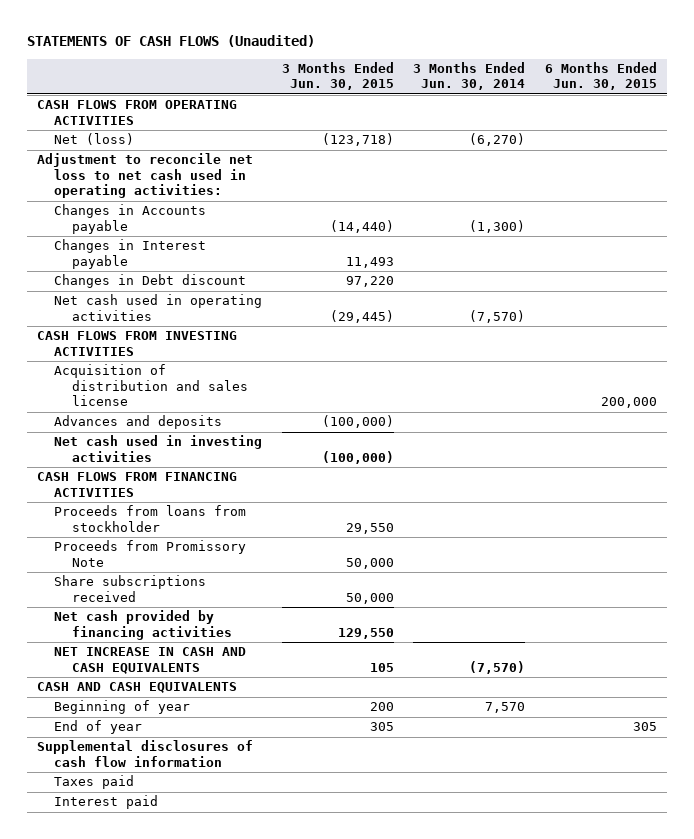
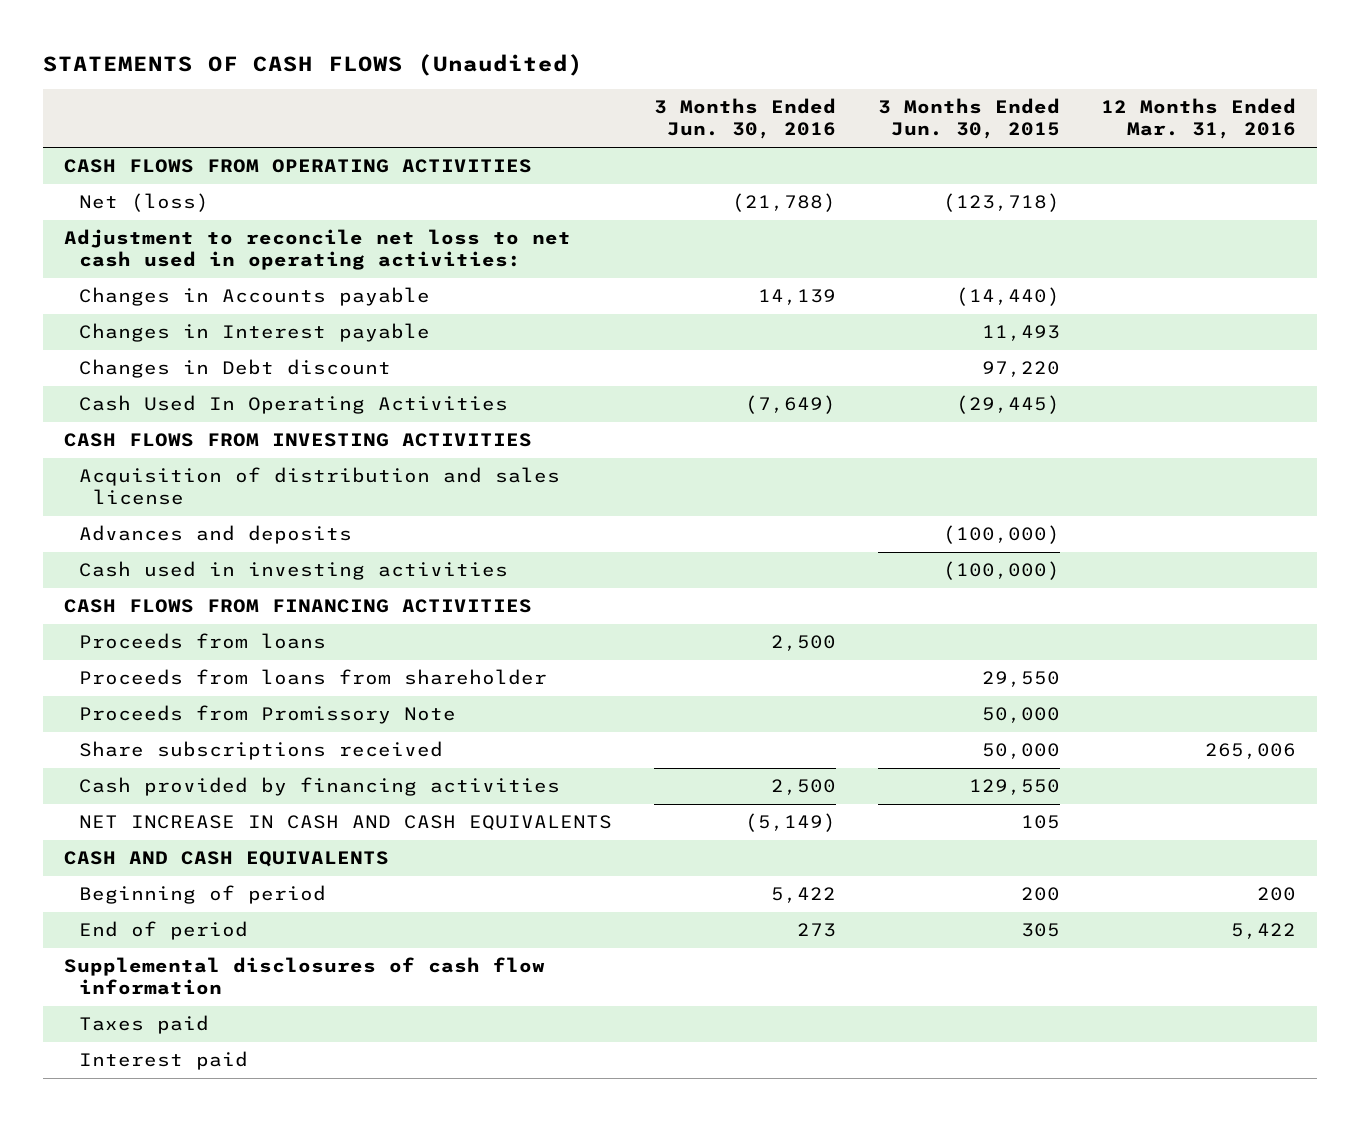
- | 3 Months Ended Jun. 30, 2015 | 3 Months Ended Jun. 30, 2014 | 6 Months Ended Jun. 30, 2015
+ | 3 Months Ended Jun. 30, 2016 | 3 Months Ended Jun. 30, 2015 | 12 Months Ended Mar. 31, 2016
- Net cash used in operating activities | (29,445) | (7,570) |
+ Cash Used In Operating Activities | (7,649) | (29,445) |
- Net cash used in investing activities | (100,000) | |
+ Cash used in investing activities | | (100,000) |
- Proceeds from loans from stockholder | 29,550 | |
+ Proceeds from loans | 2,500 | |
+ Proceeds from loans from shareholder | | 29,550 |
- Net cash provided by financing activities | 129,550 | |
+ Cash provided by financing activities | 2,500 | 129,550 |
- Beginning of year | 200 | 7,570 |
- End of year | 305 | | 305
+ Beginning of period | 5,422 | 200 | 200
+ End of period | 273 | 305 | 5,422

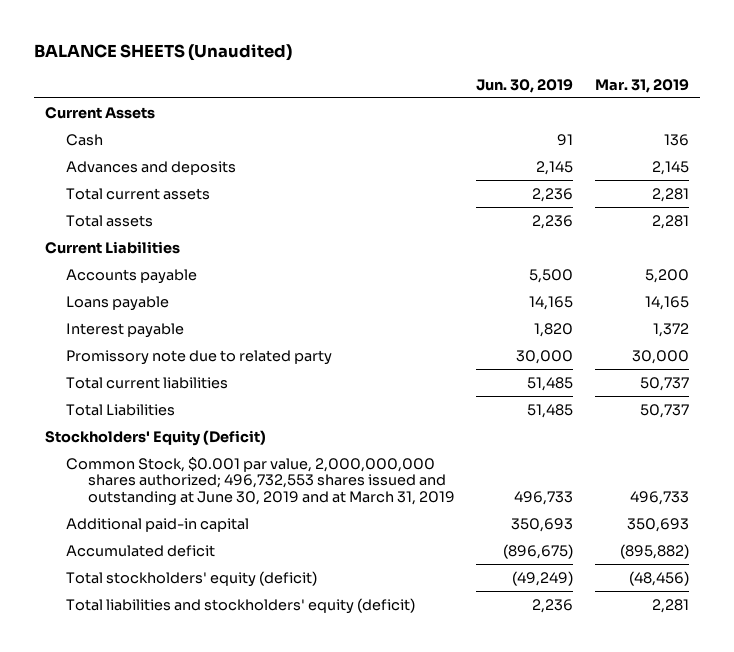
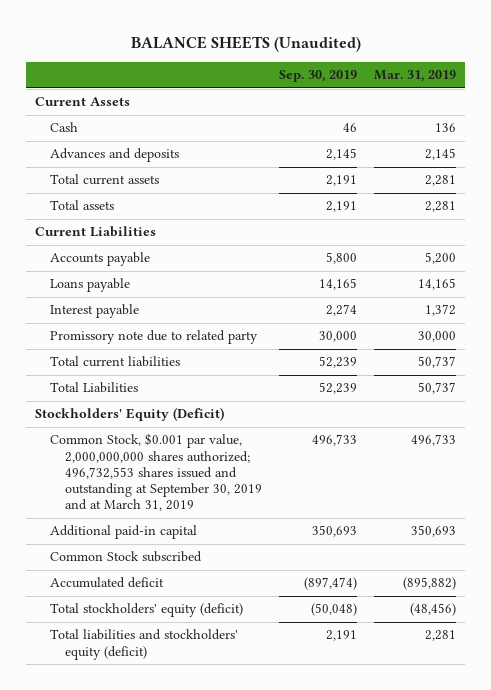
- | Jun. 30, 2019 | Mar. 31, 2019
+ | Sep. 30, 2019 | Mar. 31, 2019
- Common Stock, $0.001 par value, 2,000,000,000 shares authorized; 496,732,553 shares issued and outstanding at June 30, 2019 and at March 31, 2019 | 496,733 | 496,733
+ Common Stock, $0.001 par value, 2,000,000,000 shares authorized; 496,732,553 shares issued and outstanding at September 30, 2019 and at March 31, 2019 | 496,733 | 496,733
+ Common Stock subscribed

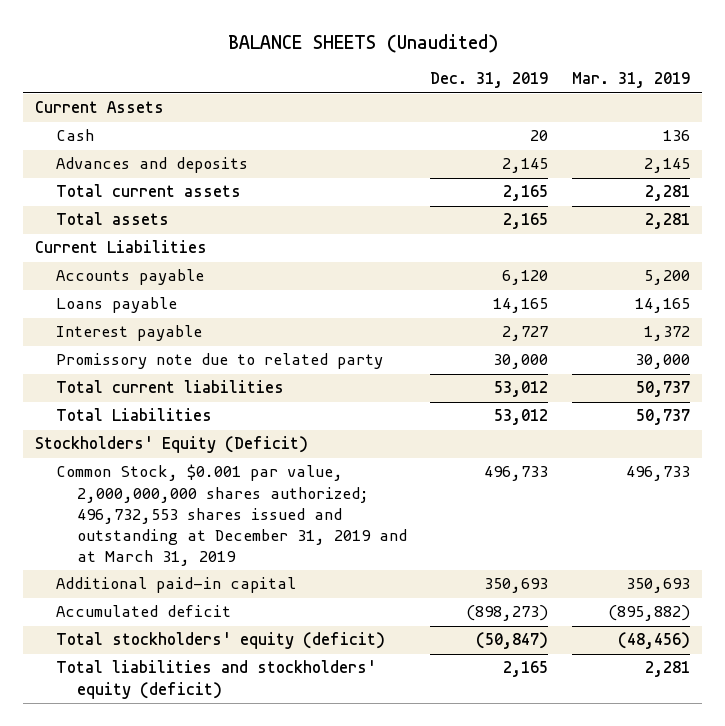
- | Sep. 30, 2019 | Mar. 31, 2019
+ | Dec. 31, 2019 | Mar. 31, 2019
- Common Stock, $0.001 par value, 2,000,000,000 shares authorized; 496,732,553 shares issued and outstanding at September 30, 2019 and at March 31, 2019 | 496,733 | 496,733
+ Common Stock, $0.001 par value, 2,000,000,000 shares authorized; 496,732,553 shares issued and outstanding at December 31, 2019 and at March 31, 2019 | 496,733 | 496,733
- Common Stock subscribed

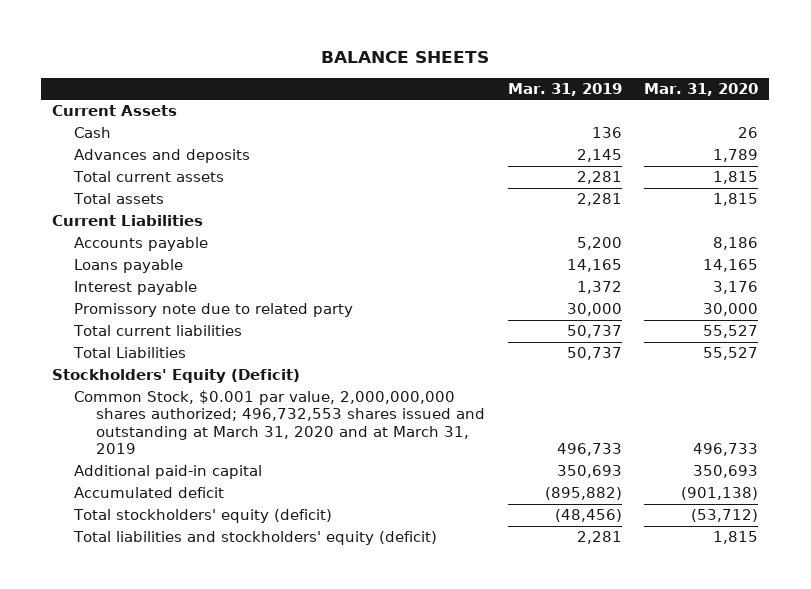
- BALANCE SHEETS (Unaudited)
+ BALANCE SHEETS
- | Dec. 31, 2019 | Mar. 31, 2019
+ | Mar. 31, 2019 | Mar. 31, 2020
- Common Stock, $0.001 par value, 2,000,000,000 shares authorized; 496,732,553 shares issued and outstanding at December 31, 2019 and at March 31, 2019 | 496,733 | 496,733
+ Common Stock, $0.001 par value, 2,000,000,000 shares authorized; 496,732,553 shares issued and outstanding at March 31, 2020 and at March 31, 2019 | 496,733 | 496,733

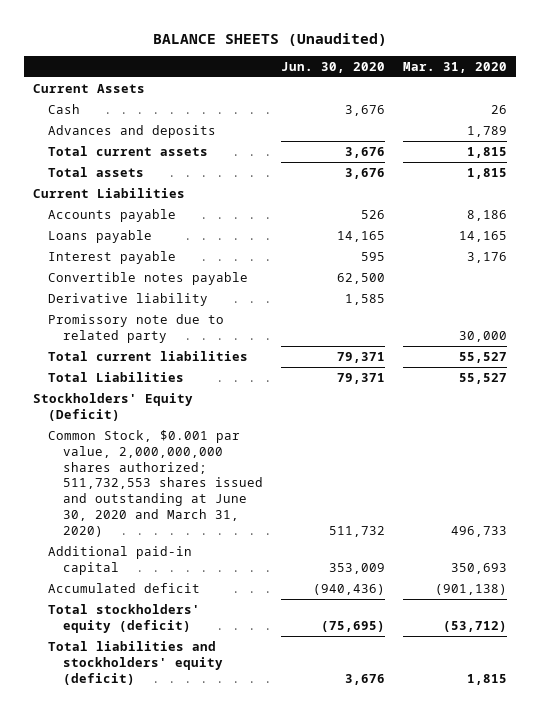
- BALANCE SHEETS
+ BALANCE SHEETS (Unaudited)
- | Mar. 31, 2019 | Mar. 31, 2020
+ | Jun. 30, 2020 | Mar. 31, 2020
+ Convertible notes payable | 62,500 |
+ Derivative liability | 1,585 |
- Common Stock, $0.001 par value, 2,000,000,000 shares authorized; 496,732,553 shares issued and outstanding at March 31, 2020 and at March 31, 2019 | 496,733 | 496,733
+ Common Stock, $0.001 par value, 2,000,000,000 shares authorized; 511,732,553 shares issued and outstanding at June 30, 2020 and March 31, 2020) | 511,732 | 496,733

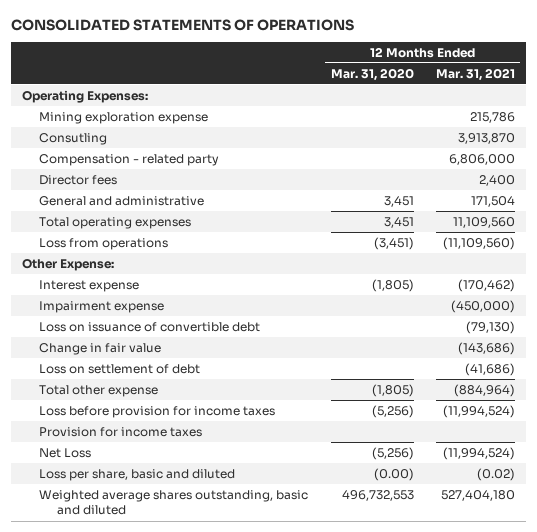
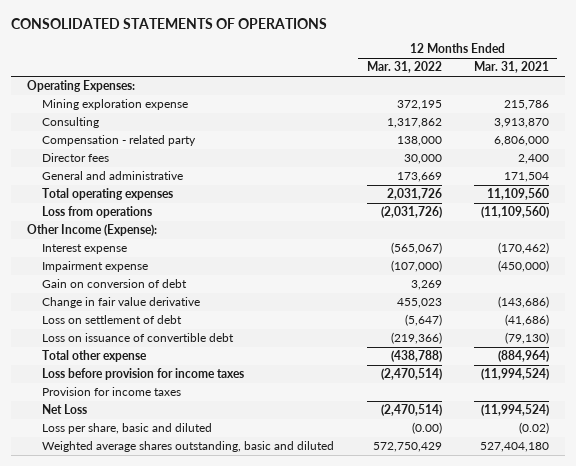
- | 12 Months Ended Mar. 31, 2020 | 12 Months Ended Mar. 31, 2021
+ | 12 Months Ended Mar. 31, 2022 | 12 Months Ended Mar. 31, 2021
- Consutling | | 3,913,870
+ Consulting | 1,317,862 | 3,913,870
- Other Expense:
+ Other Income (Expense):
- Change in fair value | | (143,686)
+ Gain on conversion of debt | 3,269 |
+ Change in fair value derivative | 455,023 | (143,686)
moved down: Loss on issuance of convertible debt | (219,366) | (79,130)

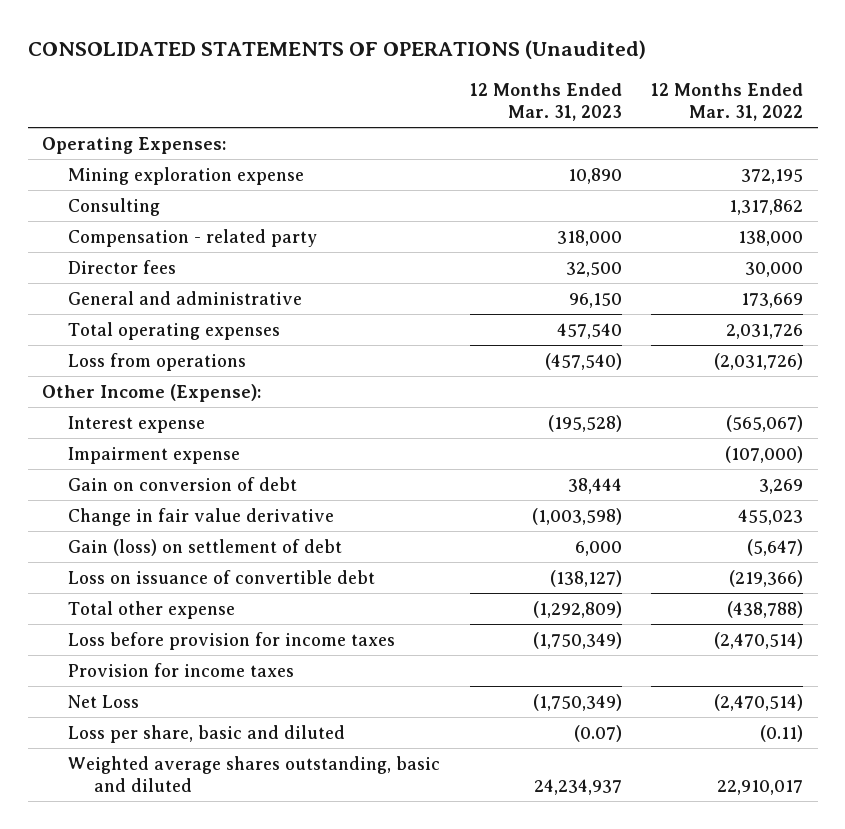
- CONSOLIDATED STATEMENTS OF OPERATIONS
+ CONSOLIDATED STATEMENTS OF OPERATIONS (Unaudited)
- | 12 Months Ended Mar. 31, 2022 | 12 Months Ended Mar. 31, 2021
+ | 12 Months Ended Mar. 31, 2023 | 12 Months Ended Mar. 31, 2022
- Loss on settlement of debt | (5,647) | (41,686)
+ Gain (loss) on settlement of debt | 6,000 | (5,647)
- Loss per share, basic and diluted | (0.00) | (0.02)
- Weighted average shares outstanding, basic and diluted | 572,750,429 | 527,404,180
+ Loss per share, basic and diluted | (0.07) | (0.11)
+ Weighted average shares outstanding, basic and diluted | 24,234,937 | 22,910,017

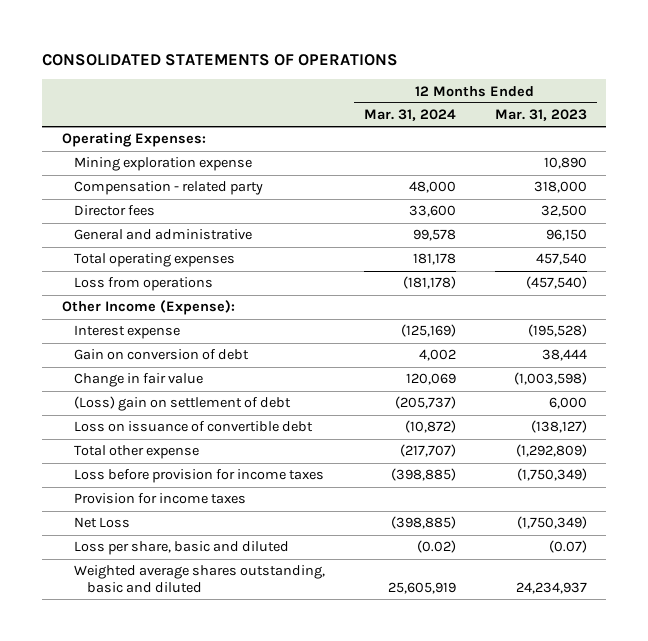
- CONSOLIDATED STATEMENTS OF OPERATIONS (Unaudited)
+ CONSOLIDATED STATEMENTS OF OPERATIONS
- | 12 Months Ended Mar. 31, 2023 | 12 Months Ended Mar. 31, 2022
+ | 12 Months Ended Mar. 31, 2024 | 12 Months Ended Mar. 31, 2023
- Consulting | | 1,317,862
- Impairment expense | | (107,000)
- Change in fair value derivative | (1,003,598) | 455,023
- Gain (loss) on settlement of debt | 6,000 | (5,647)
+ Change in fair value | 120,069 | (1,003,598)
+ (Loss) gain on settlement of debt | (205,737) | 6,000

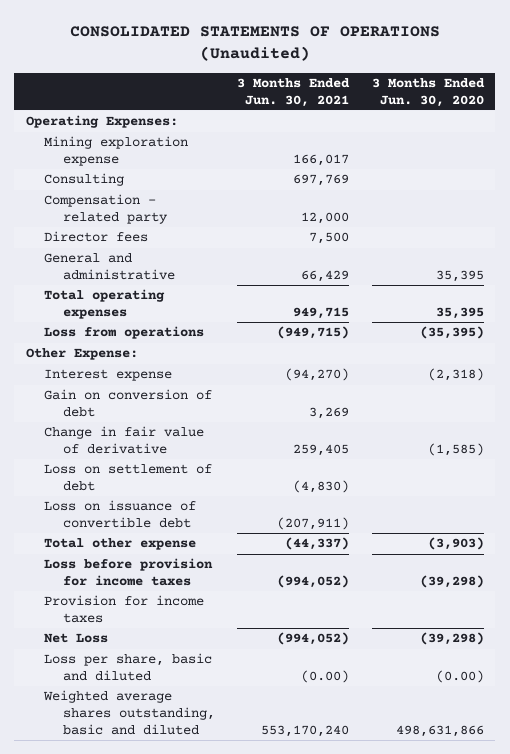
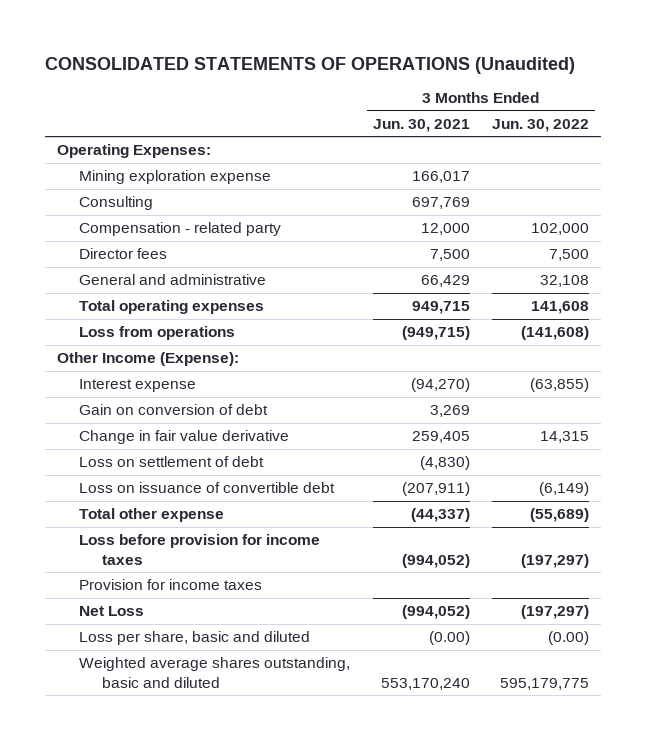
- | 3 Months Ended Jun. 30, 2021 | 3 Months Ended Jun. 30, 2020
+ | 3 Months Ended Jun. 30, 2021 | 3 Months Ended Jun. 30, 2022
- Other Expense:
+ Other Income (Expense):
- Change in fair value of derivative | 259,405 | (1,585)
+ Change in fair value derivative | 259,405 | 14,315

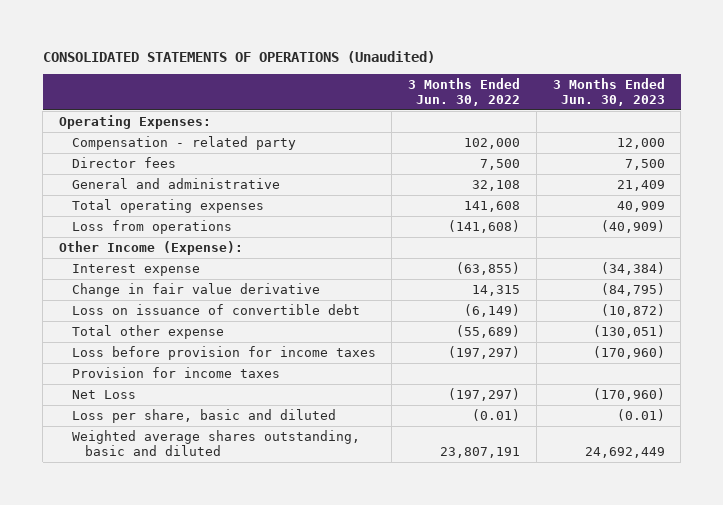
- | 3 Months Ended Jun. 30, 2021 | 3 Months Ended Jun. 30, 2022
+ | 3 Months Ended Jun. 30, 2022 | 3 Months Ended Jun. 30, 2023
- Mining exploration expense | 166,017 |
- Consulting | 697,769 |
- Gain on conversion of debt | 3,269 |
- Loss on settlement of debt | (4,830) |
- Loss per share, basic and diluted | (0.00) | (0.00)
- Weighted average shares outstanding, basic and diluted | 553,170,240 | 595,179,775
+ Loss per share, basic and diluted | (0.01) | (0.01)
+ Weighted average shares outstanding, basic and diluted | 23,807,191 | 24,692,449

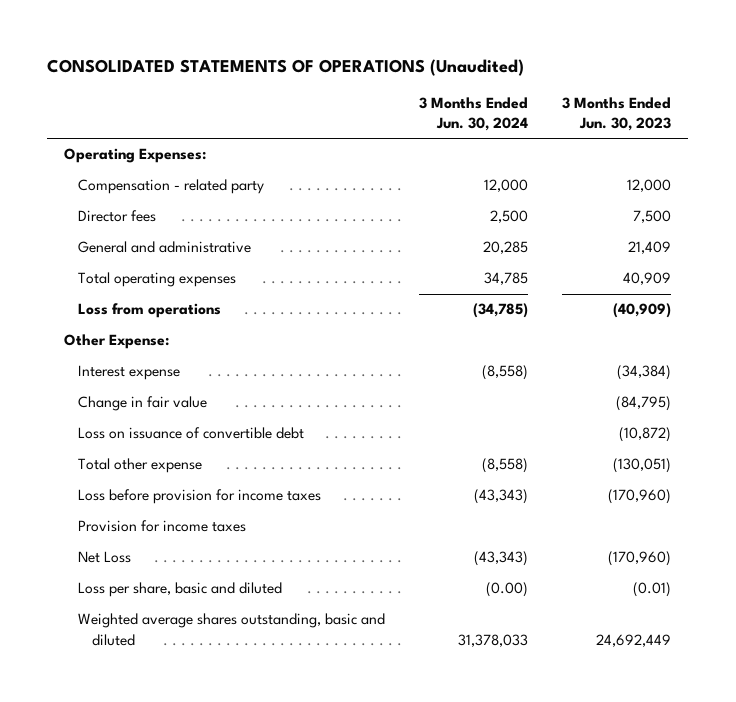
- | 3 Months Ended Jun. 30, 2022 | 3 Months Ended Jun. 30, 2023
+ | 3 Months Ended Jun. 30, 2024 | 3 Months Ended Jun. 30, 2023
- Other Income (Expense):
+ Other Expense:
- Change in fair value derivative | 14,315 | (84,795)
+ Change in fair value | | (84,795)

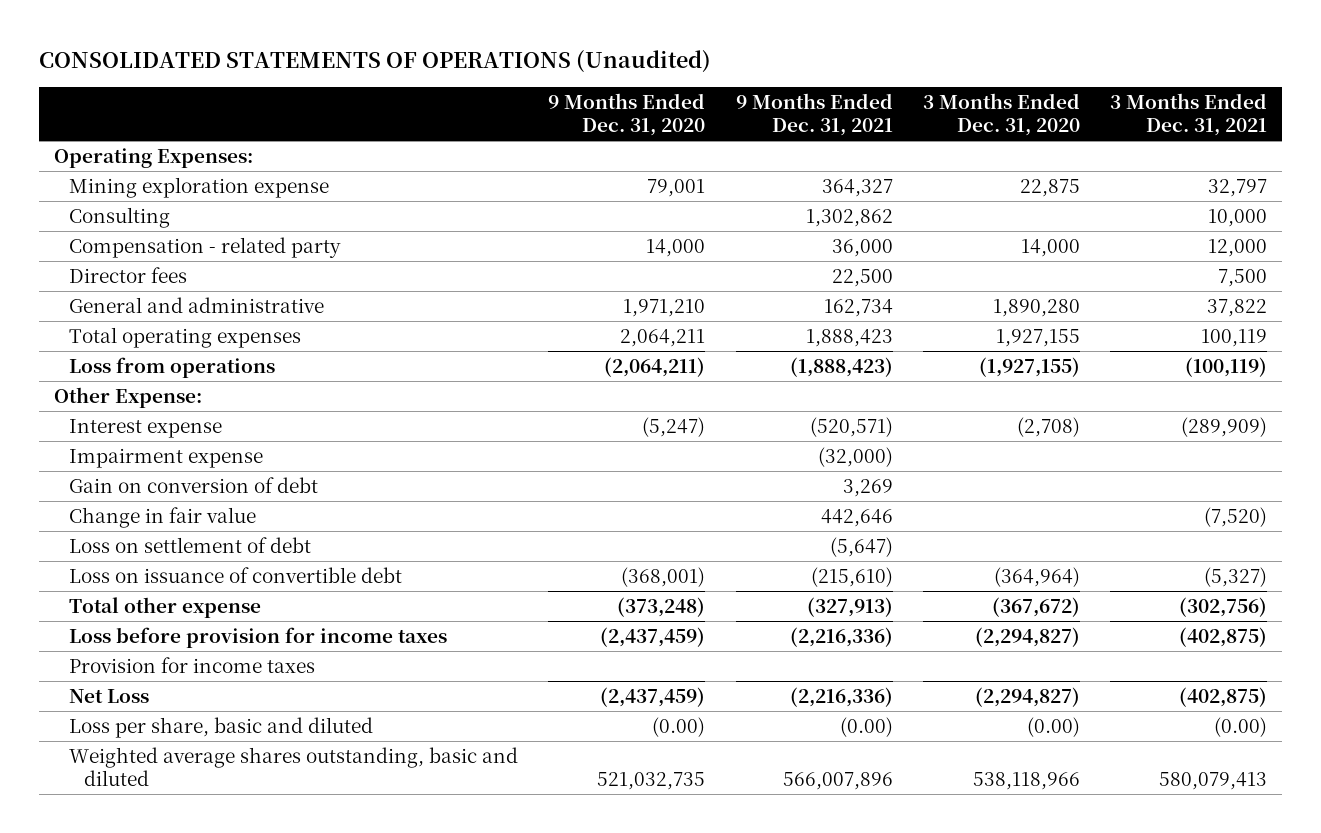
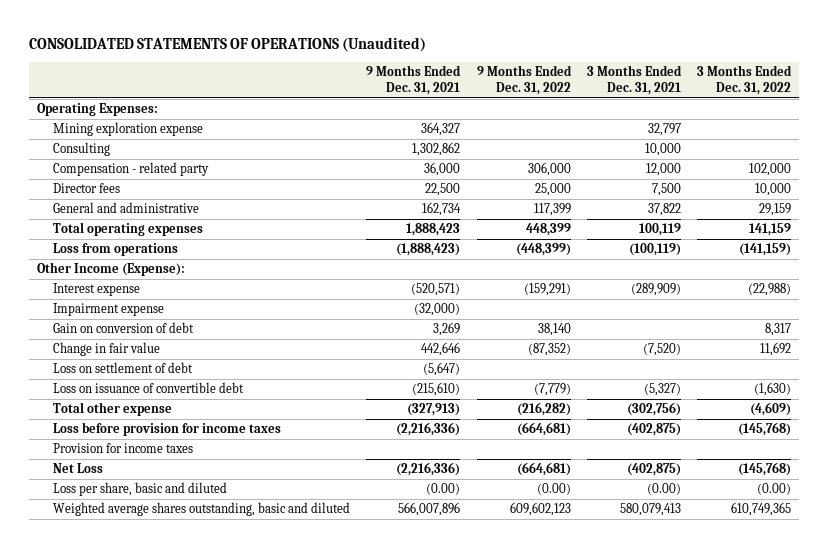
- | 9 Months Ended Dec. 31, 2020 | 9 Months Ended Dec. 31, 2021 | 3 Months Ended Dec. 31, 2020 | 3 Months Ended Dec. 31, 2021
+ | 9 Months Ended Dec. 31, 2021 | 9 Months Ended Dec. 31, 2022 | 3 Months Ended Dec. 31, 2021 | 3 Months Ended Dec. 31, 2022
- Other Expense:
+ Other Income (Expense):

